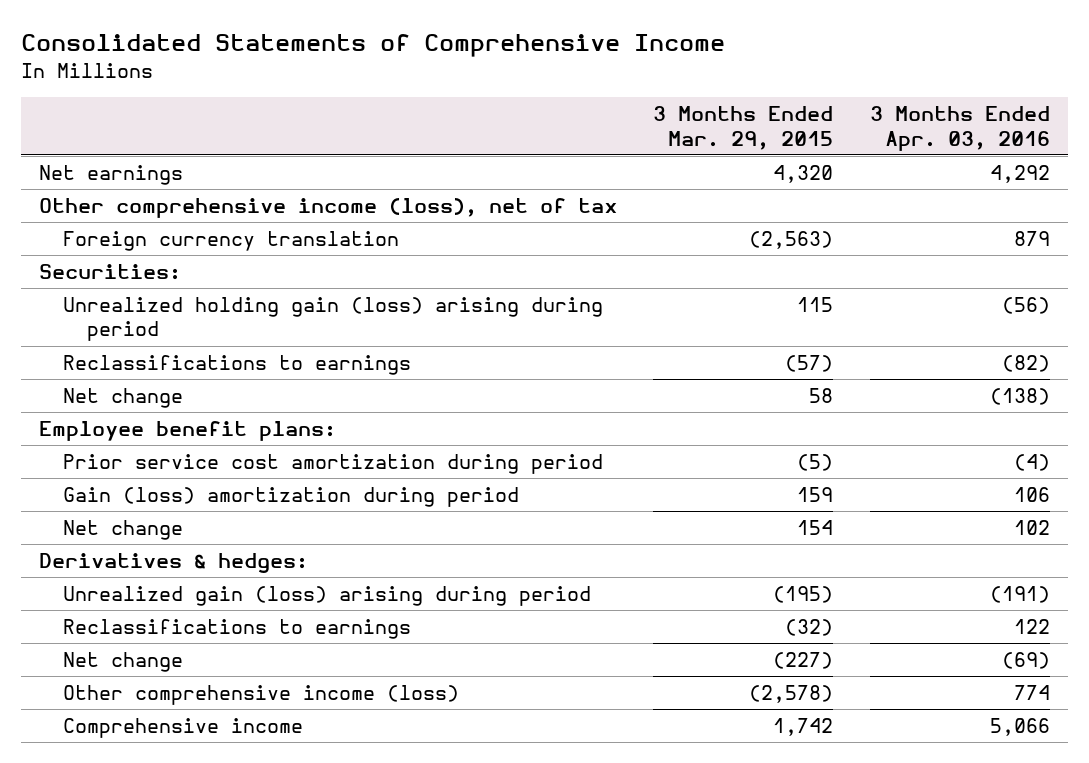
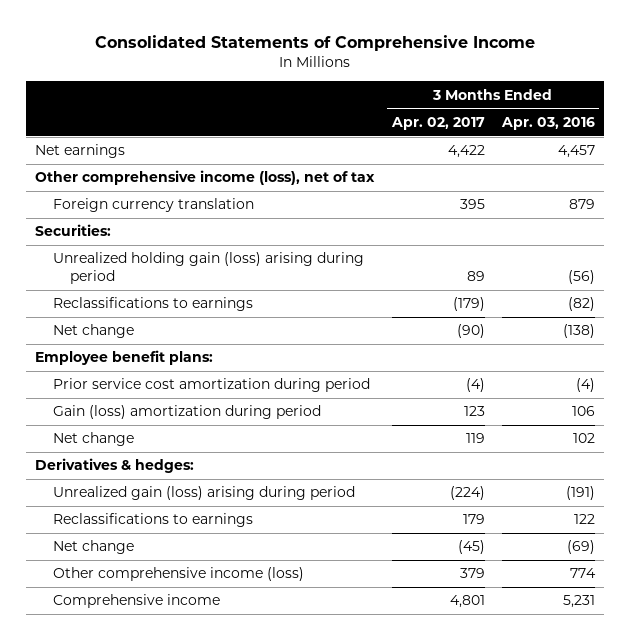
- | 3 Months Ended Mar. 29, 2015 | 3 Months Ended Apr. 03, 2016
+ | 3 Months Ended Apr. 02, 2017 | 3 Months Ended Apr. 03, 2016
- Net earnings | 4,320 | 4,292
+ Net earnings | 4,422 | 4,457
- Comprehensive income | 1,742 | 5,066
+ Comprehensive income | 4,801 | 5,231

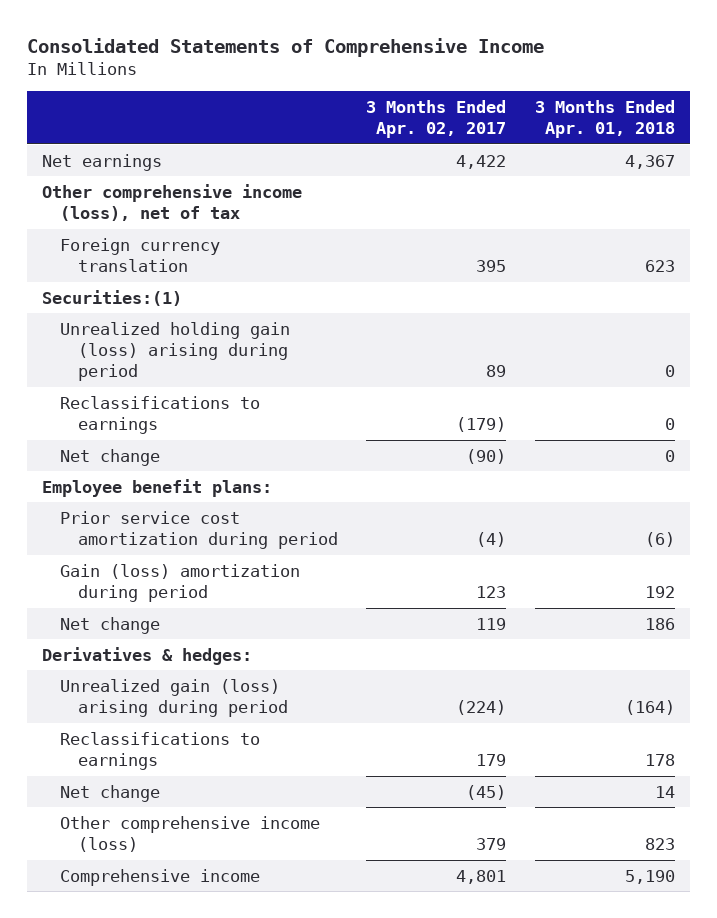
- | 3 Months Ended Apr. 02, 2017 | 3 Months Ended Apr. 03, 2016
+ | 3 Months Ended Apr. 02, 2017 | 3 Months Ended Apr. 01, 2018
- Securities:
+ Securities:(1)

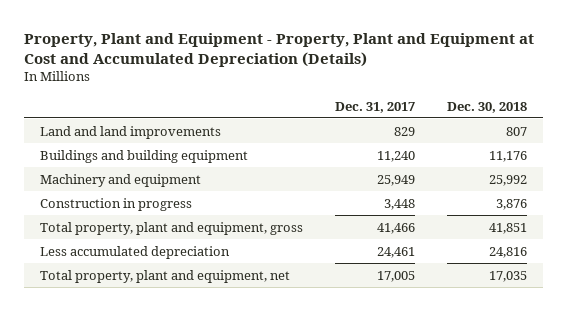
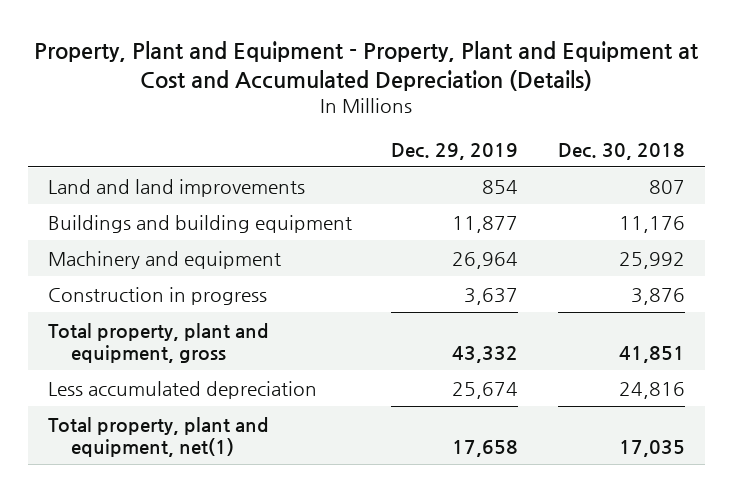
- | Dec. 31, 2017 | Dec. 30, 2018
+ | Dec. 29, 2019 | Dec. 30, 2018
- Total property, plant and equipment, net | 17,005 | 17,035
+ Total property, plant and equipment, net(1) | 17,658 | 17,035

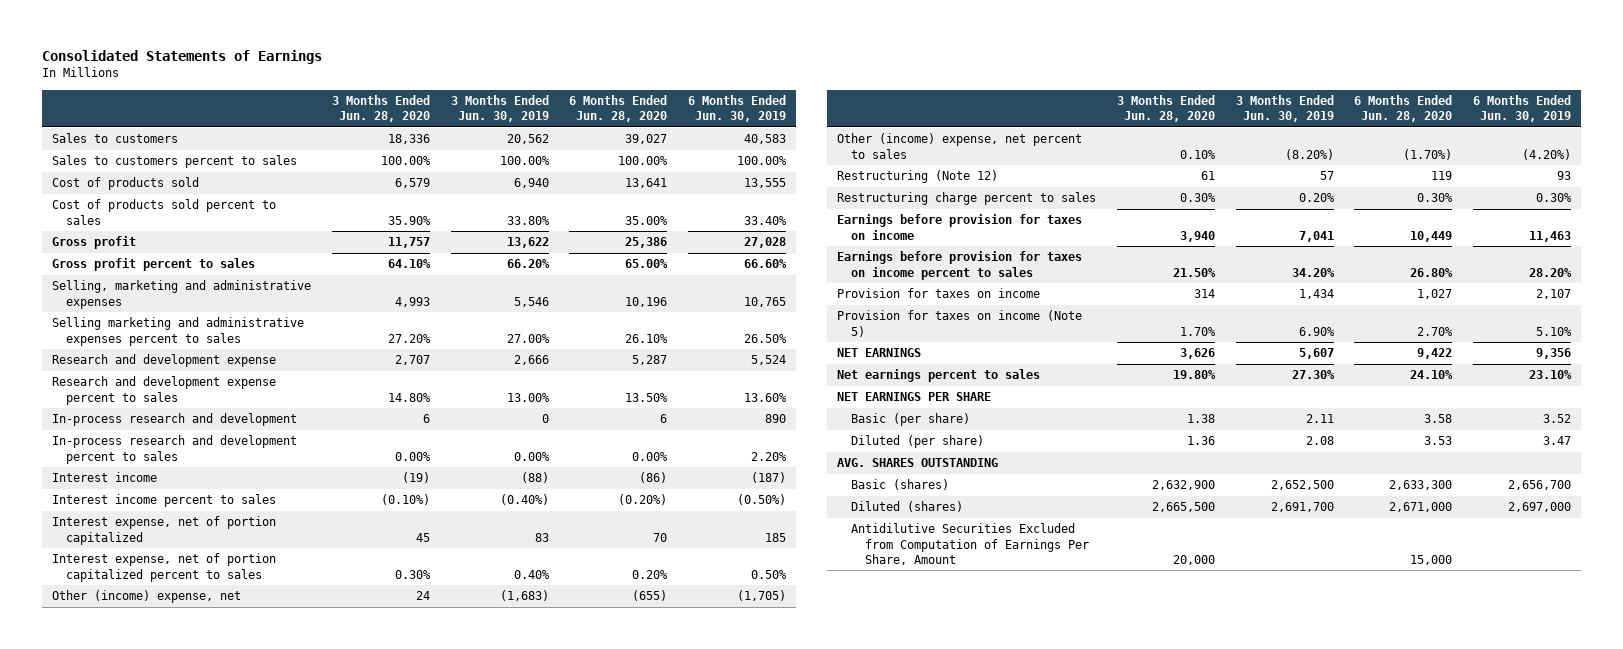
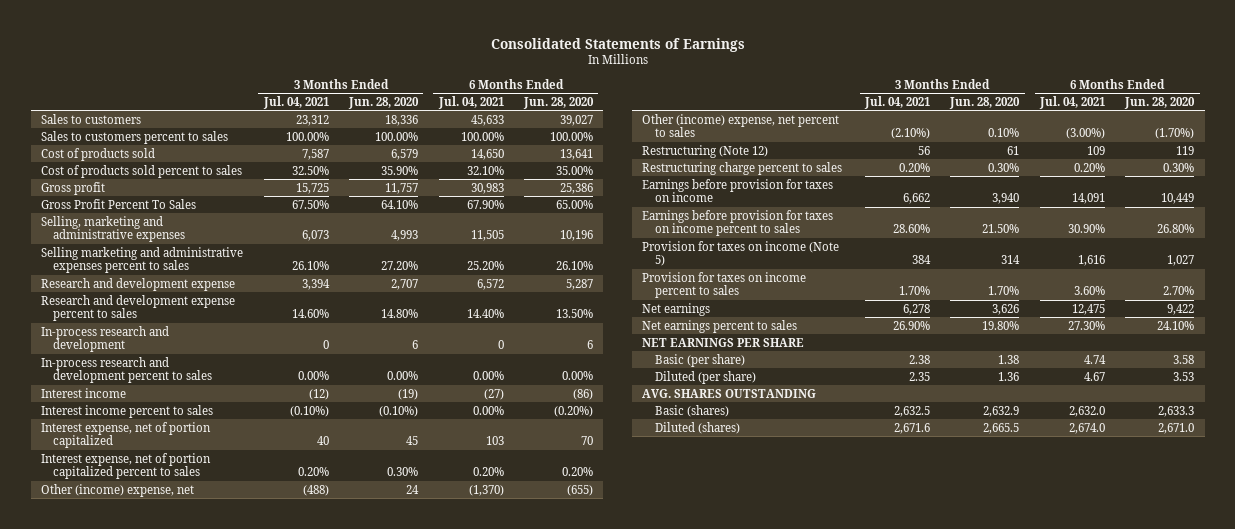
- | 3 Months Ended Jun. 28, 2020 | 3 Months Ended Jun. 30, 2019 | 6 Months Ended Jun. 28, 2020 | 6 Months Ended Jun. 30, 2019
+ | 3 Months Ended Jul. 04, 2021 | 3 Months Ended Jun. 28, 2020 | 6 Months Ended Jul. 04, 2021 | 6 Months Ended Jun. 28, 2020
- Gross profit percent to sales | 64.10% | 66.20% | 65.00% | 66.60%
+ Gross Profit Percent To Sales | 67.50% | 64.10% | 67.90% | 65.00%
- Provision for taxes on income | 314 | 1,434 | 1,027 | 2,107
- Provision for taxes on income (Note 5) | 1.70% | 6.90% | 2.70% | 5.10%
- NET EARNINGS | 3,626 | 5,607 | 9,422 | 9,356
+ Provision for taxes on income (Note 5) | 384 | 314 | 1,616 | 1,027
+ Provision for taxes on income percent to sales | 1.70% | 1.70% | 3.60% | 2.70%
+ Net earnings | 6,278 | 3,626 | 12,475 | 9,422
- Basic (shares) | 2,632,900 | 2,652,500 | 2,633,300 | 2,656,700
- Diluted (shares) | 2,665,500 | 2,691,700 | 2,671,000 | 2,697,000
- Antidilutive Securities Excluded from Computation of Earnings Per Share, Amount | 20,000 | | 15,000 |
+ Basic (shares) | 2,632.5 | 2,632.9 | 2,632.0 | 2,633.3
+ Diluted (shares) | 2,671.6 | 2,665.5 | 2,674.0 | 2,671.0

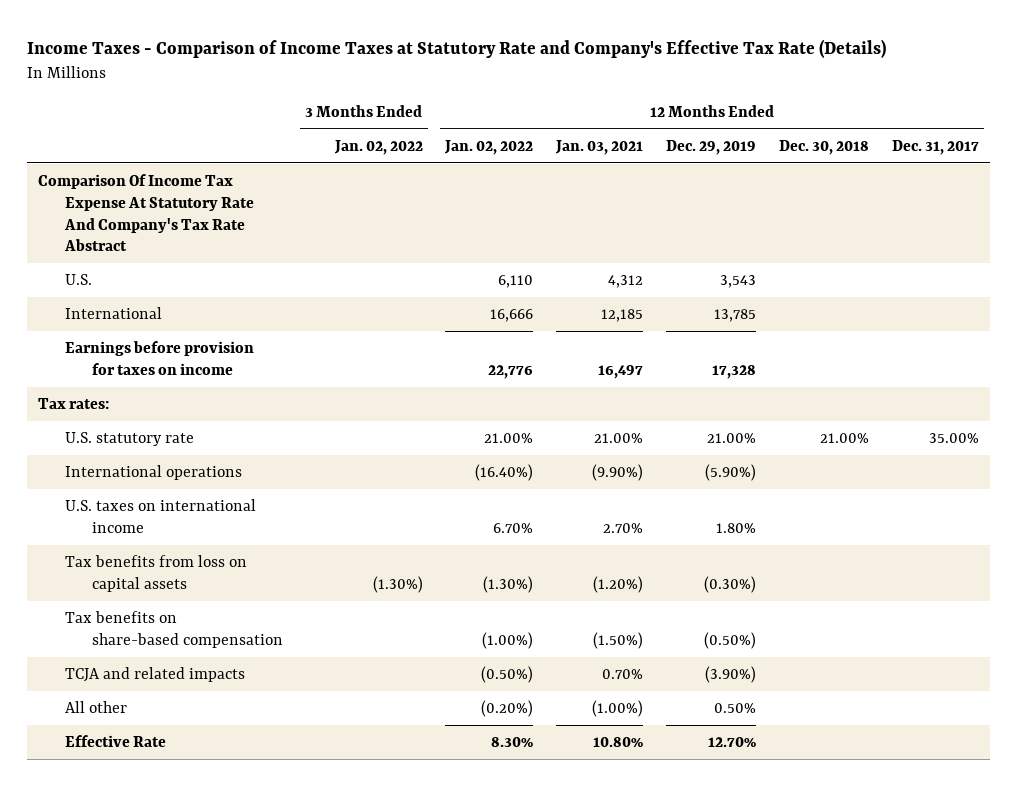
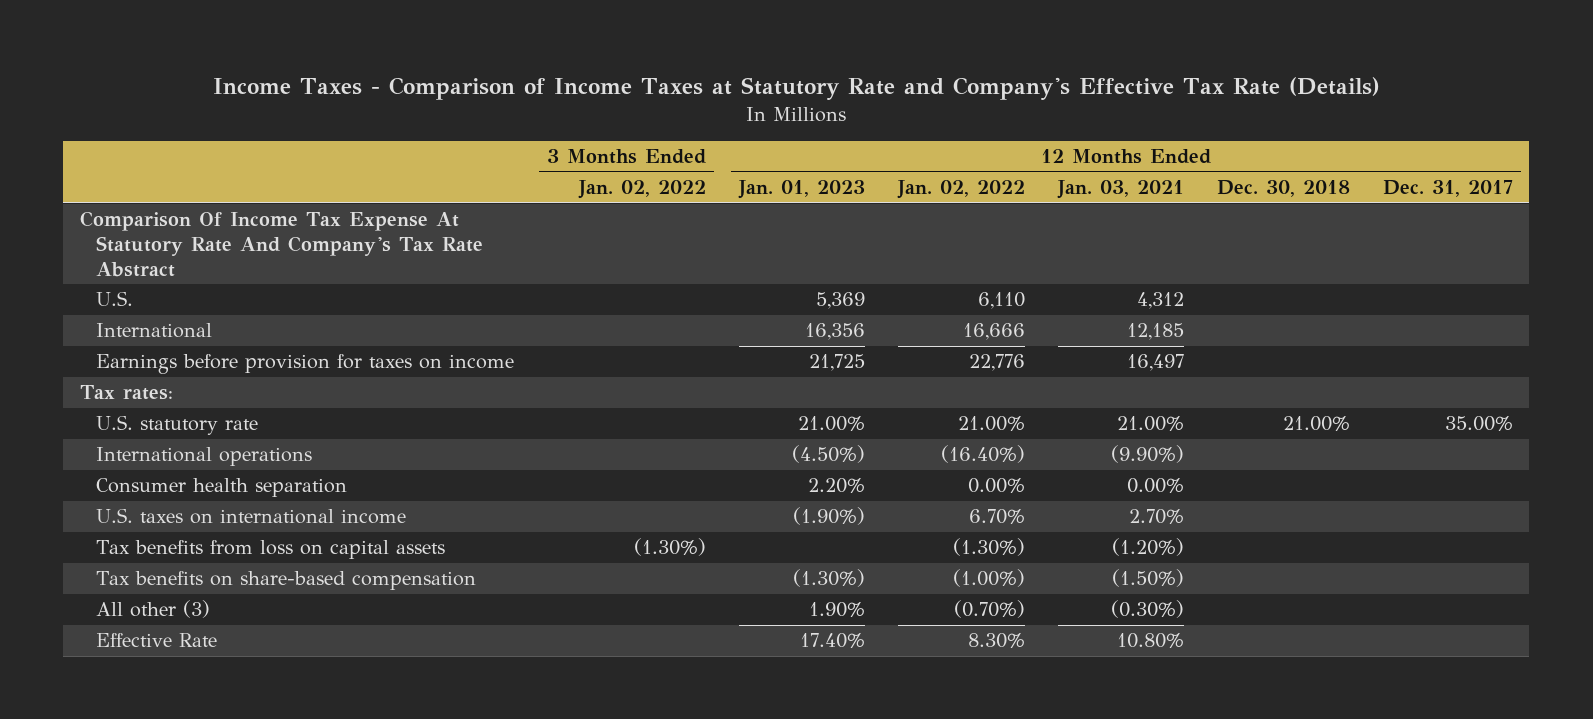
- | 3 Months Ended Jan. 02, 2022 | 12 Months Ended Jan. 02, 2022 | 12 Months Ended Jan. 03, 2021 | 12 Months Ended Dec. 29, 2019 | 12 Months Ended Dec. 30, 2018 | 12 Months Ended Dec. 31, 2017
+ | 3 Months Ended Jan. 02, 2022 | 12 Months Ended Jan. 01, 2023 | 12 Months Ended Jan. 02, 2022 | 12 Months Ended Jan. 03, 2021 | 12 Months Ended Dec. 30, 2018 | 12 Months Ended Dec. 31, 2017
+ Consumer health separation | | 2.20% | 0.00% | 0.00% | |
- TCJA and related impacts | | (0.50%) | 0.70% | (3.90%) | |
- All other | | (0.20%) | (1.00%) | 0.50% | |
+ All other (3) | | 1.90% | (0.70%) | (0.30%) | |

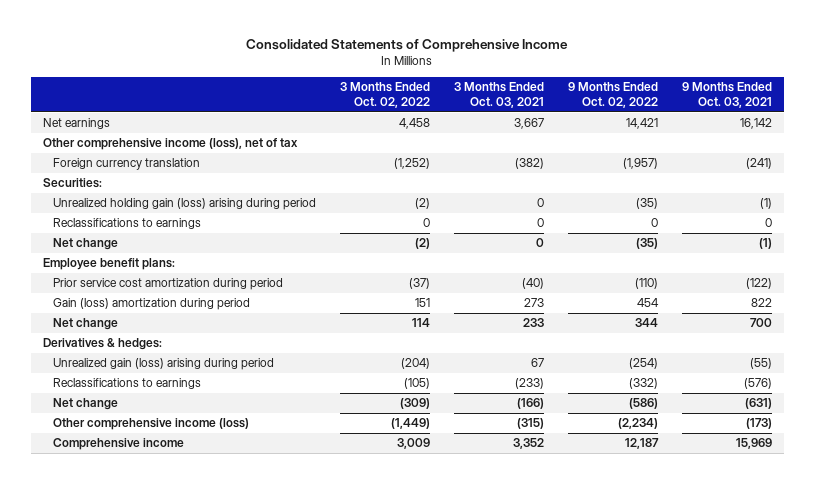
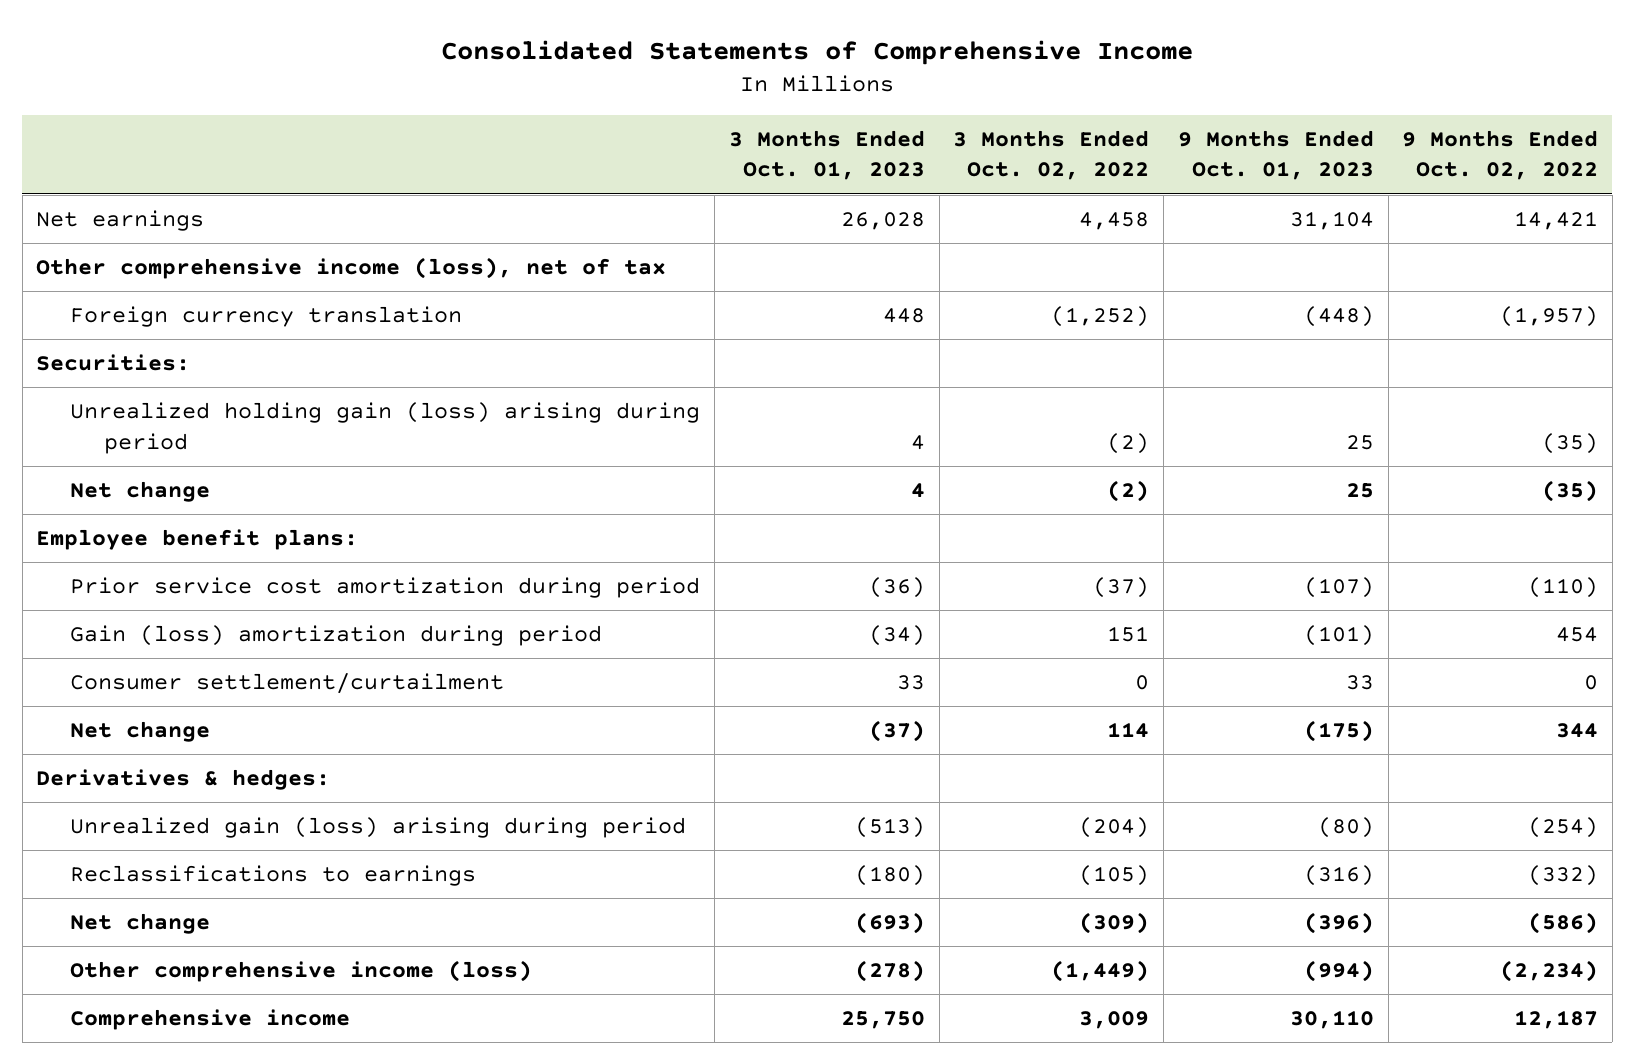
- | 3 Months Ended Oct. 02, 2022 | 3 Months Ended Oct. 03, 2021 | 9 Months Ended Oct. 02, 2022 | 9 Months Ended Oct. 03, 2021
+ | 3 Months Ended Oct. 01, 2023 | 3 Months Ended Oct. 02, 2022 | 9 Months Ended Oct. 01, 2023 | 9 Months Ended Oct. 02, 2022
- Reclassifications to earnings | 0 | 0 | 0 | 0
+ Consumer settlement/curtailment | 33 | 0 | 33 | 0

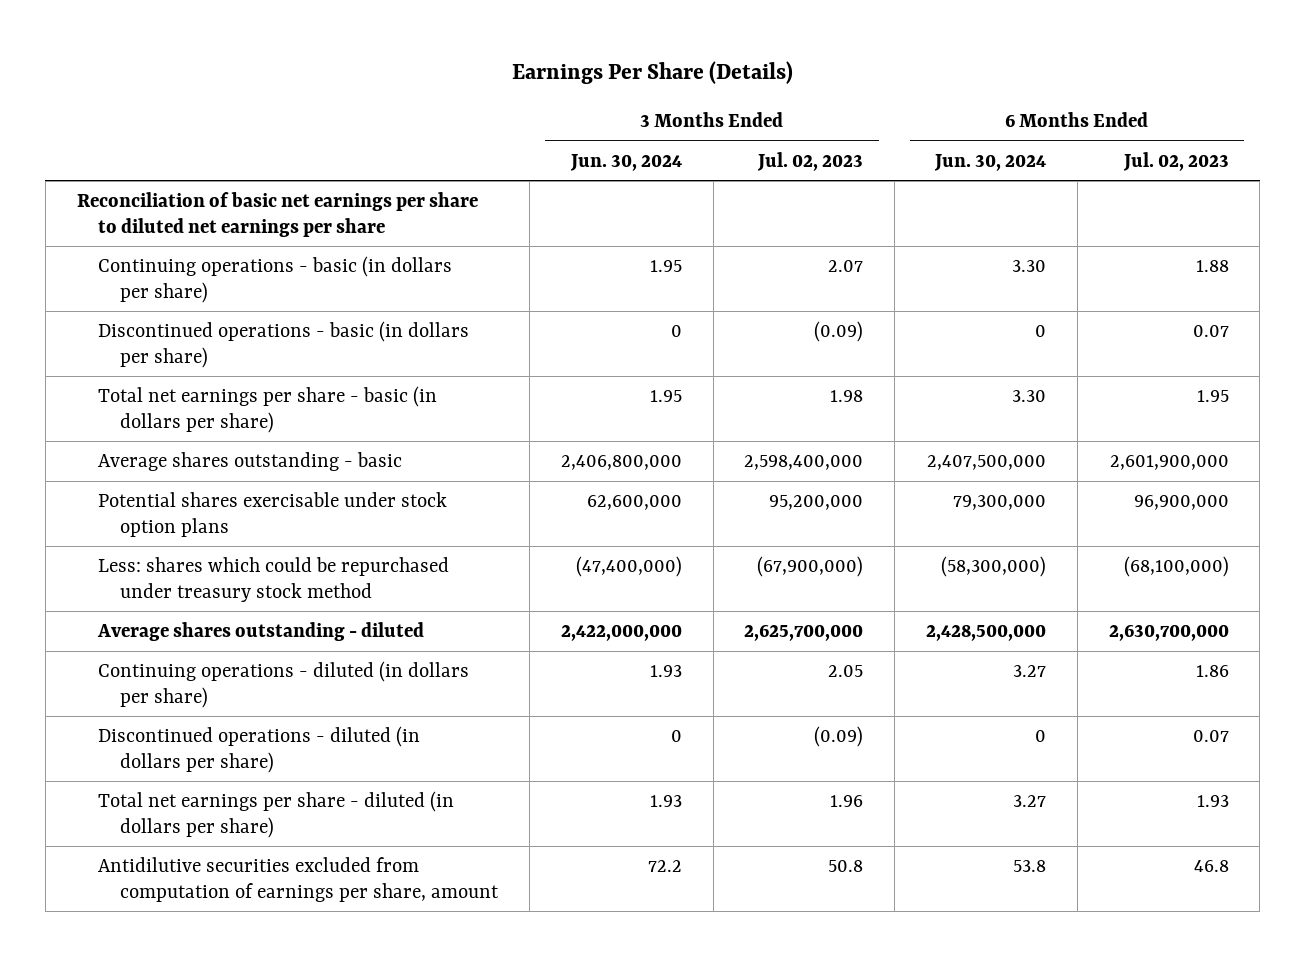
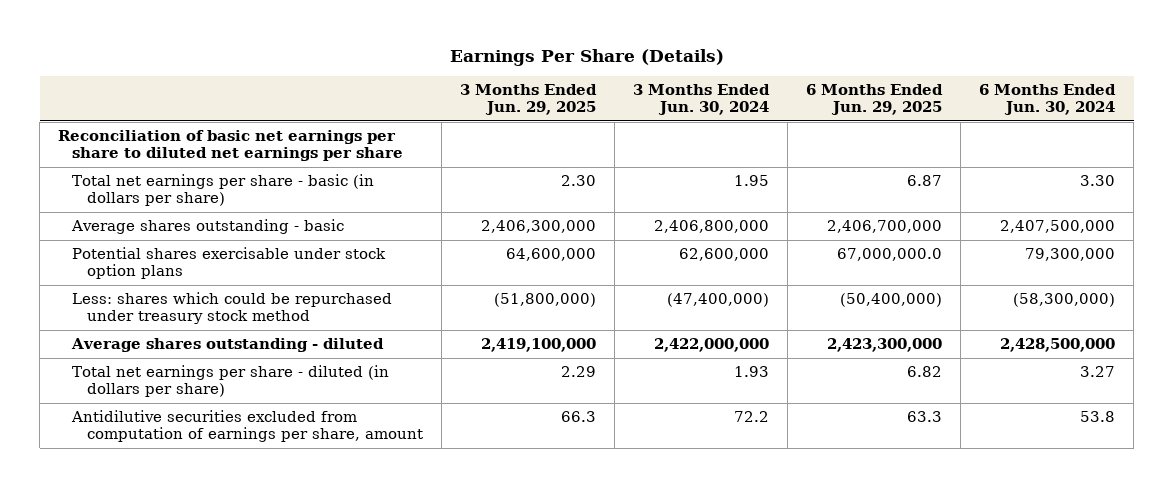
- | 3 Months Ended Jun. 30, 2024 | 3 Months Ended Jul. 02, 2023 | 6 Months Ended Jun. 30, 2024 | 6 Months Ended Jul. 02, 2023
+ | 3 Months Ended Jun. 29, 2025 | 3 Months Ended Jun. 30, 2024 | 6 Months Ended Jun. 29, 2025 | 6 Months Ended Jun. 30, 2024
- Continuing operations - basic (in dollars per share) | 1.95 | 2.07 | 3.30 | 1.88
- Discontinued operations - basic (in dollars per share) | 0 | (0.09) | 0 | 0.07
- Continuing operations - diluted (in dollars per share) | 1.93 | 2.05 | 3.27 | 1.86
- Discontinued operations - diluted (in dollars per share) | 0 | (0.09) | 0 | 0.07

